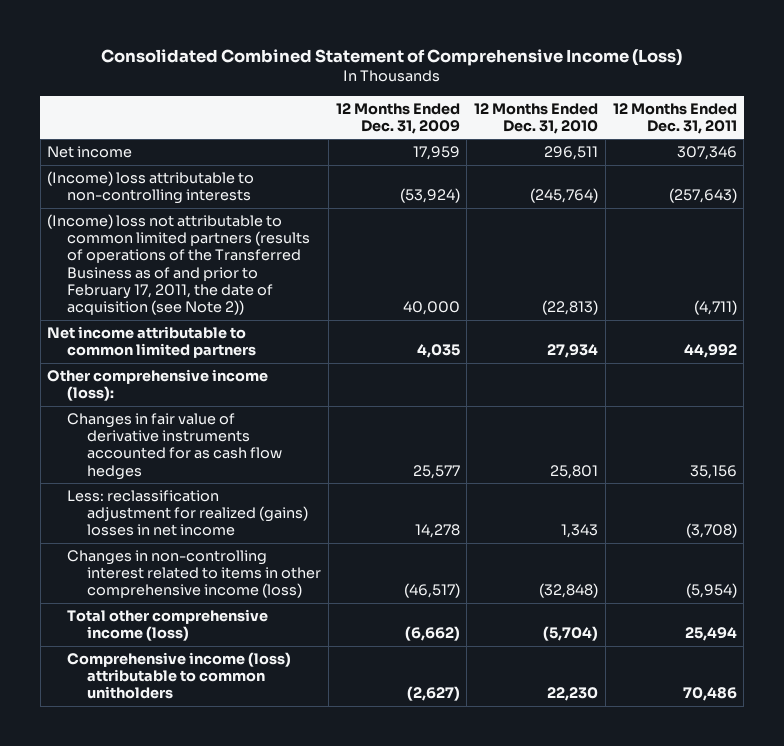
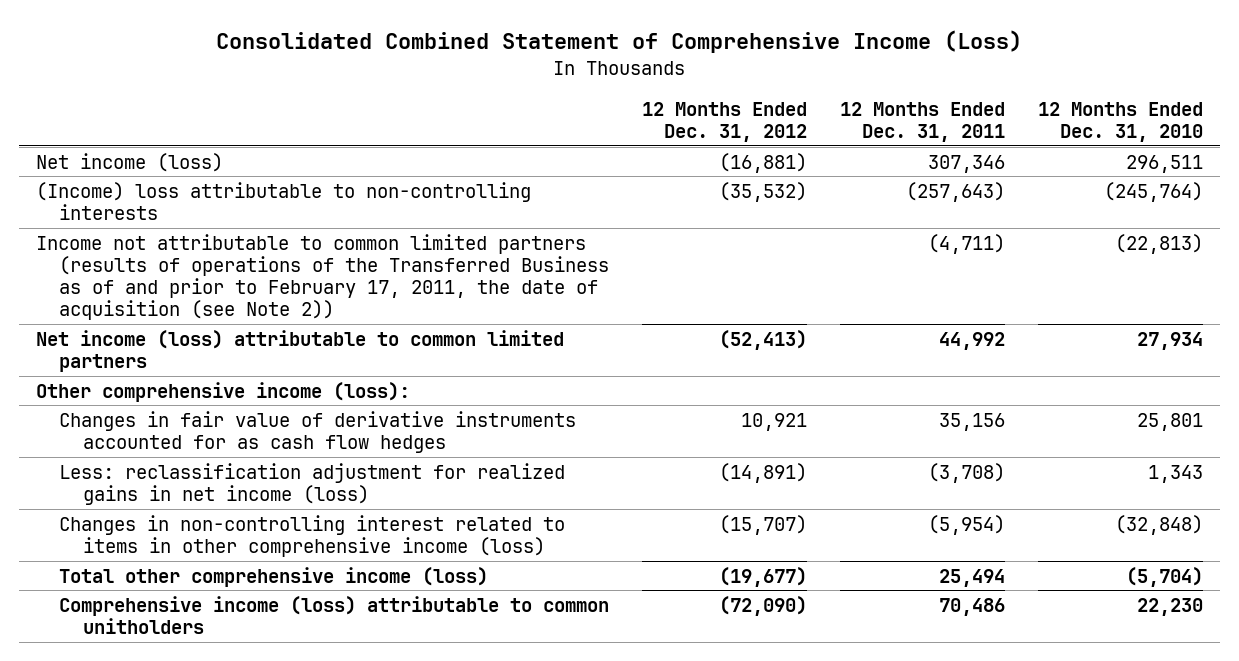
- | 12 Months Ended Dec. 31, 2009 | 12 Months Ended Dec. 31, 2010 | 12 Months Ended Dec. 31, 2011
+ | 12 Months Ended Dec. 31, 2012 | 12 Months Ended Dec. 31, 2011 | 12 Months Ended Dec. 31, 2010
- Net income | 17,959 | 296,511 | 307,346
+ Net income (loss) | (16,881) | 307,346 | 296,511
- (Income) loss not attributable to common limited partners (results of operations of the Transferred Business as of and prior to February 17, 2011, the date of acquisition (see Note 2)) | 40,000 | (22,813) | (4,711)
- Net income attributable to common limited partners | 4,035 | 27,934 | 44,992
+ Income not attributable to common limited partners (results of operations of the Transferred Business as of and prior to February 17, 2011, the date of acquisition (see Note 2)) | | (4,711) | (22,813)
+ Net income (loss) attributable to common limited partners | (52,413) | 44,992 | 27,934
- Less: reclassification adjustment for realized (gains) losses in net income | 14,278 | 1,343 | (3,708)
+ Less: reclassification adjustment for realized gains in net income (loss) | (14,891) | (3,708) | 1,343

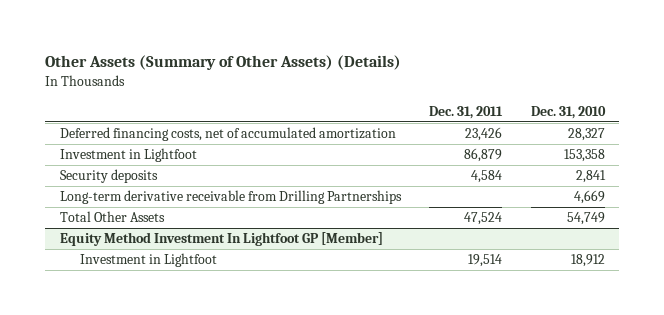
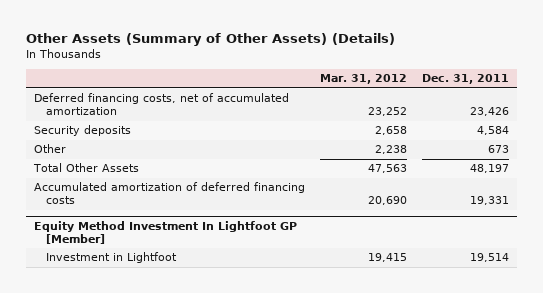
- | Dec. 31, 2011 | Dec. 31, 2010
+ | Mar. 31, 2012 | Dec. 31, 2011
- Investment in Lightfoot | 86,879 | 153,358
- Long-term derivative receivable from Drilling Partnerships | | 4,669
- Total Other Assets | 47,524 | 54,749
+ Other | 2,238 | 673
+ Total Other Assets | 47,563 | 48,197
+ Accumulated amortization of deferred financing costs | 20,690 | 19,331

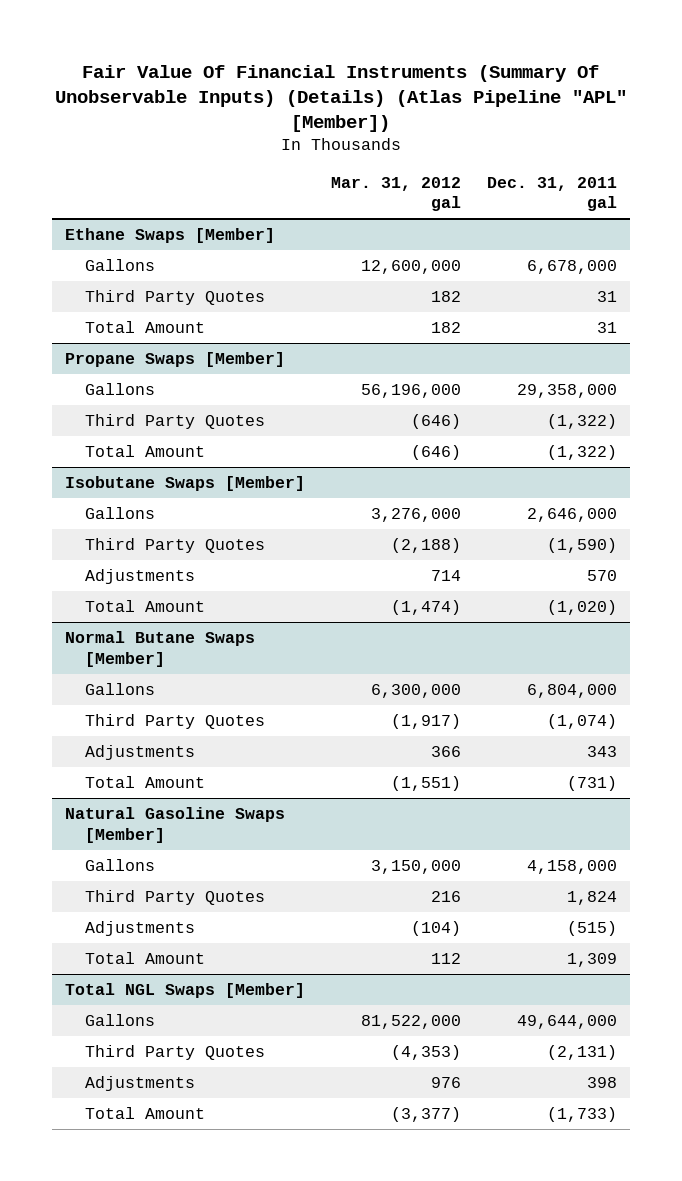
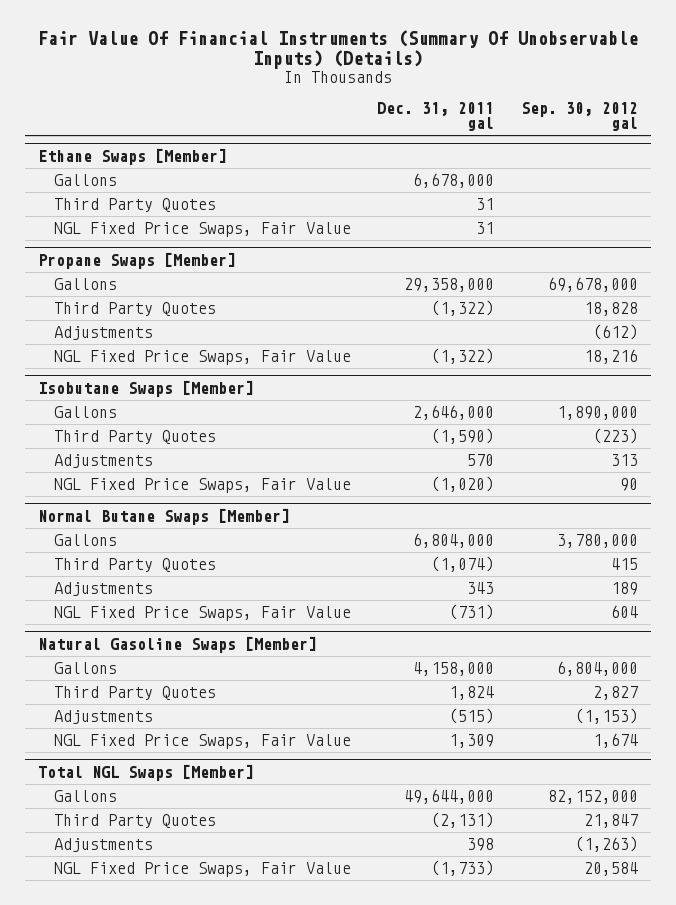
- Fair Value Of Financial Instruments (Summary Of Unobservable Inputs) (Details) (Atlas Pipeline "APL" [Member])
+ Fair Value Of Financial Instruments (Summary Of Unobservable Inputs) (Details)
- | Mar. 31, 2012 gal | Dec. 31, 2011 gal
+ | Dec. 31, 2011 gal | Sep. 30, 2012 gal
@ Ethane Swaps [Member]
- Total Amount | 182 | 31
+ NGL Fixed Price Swaps, Fair Value | 31 |
@ Propane Swaps [Member]
- Total Amount | (646) | (1,322)
+ Adjustments | | (612)
+ NGL Fixed Price Swaps, Fair Value | (1,322) | 18,216
@ Isobutane Swaps [Member]
- Total Amount | (1,474) | (1,020)
+ NGL Fixed Price Swaps, Fair Value | (1,020) | 90
@ Normal Butane Swaps [Member]
- Total Amount | (1,551) | (731)
+ NGL Fixed Price Swaps, Fair Value | (731) | 604
@ Natural Gasoline Swaps [Member]
- Total Amount | 112 | 1,309
+ NGL Fixed Price Swaps, Fair Value | 1,309 | 1,674
@ Total NGL Swaps [Member]
- Total Amount | (3,377) | (1,733)
+ NGL Fixed Price Swaps, Fair Value | (1,733) | 20,584

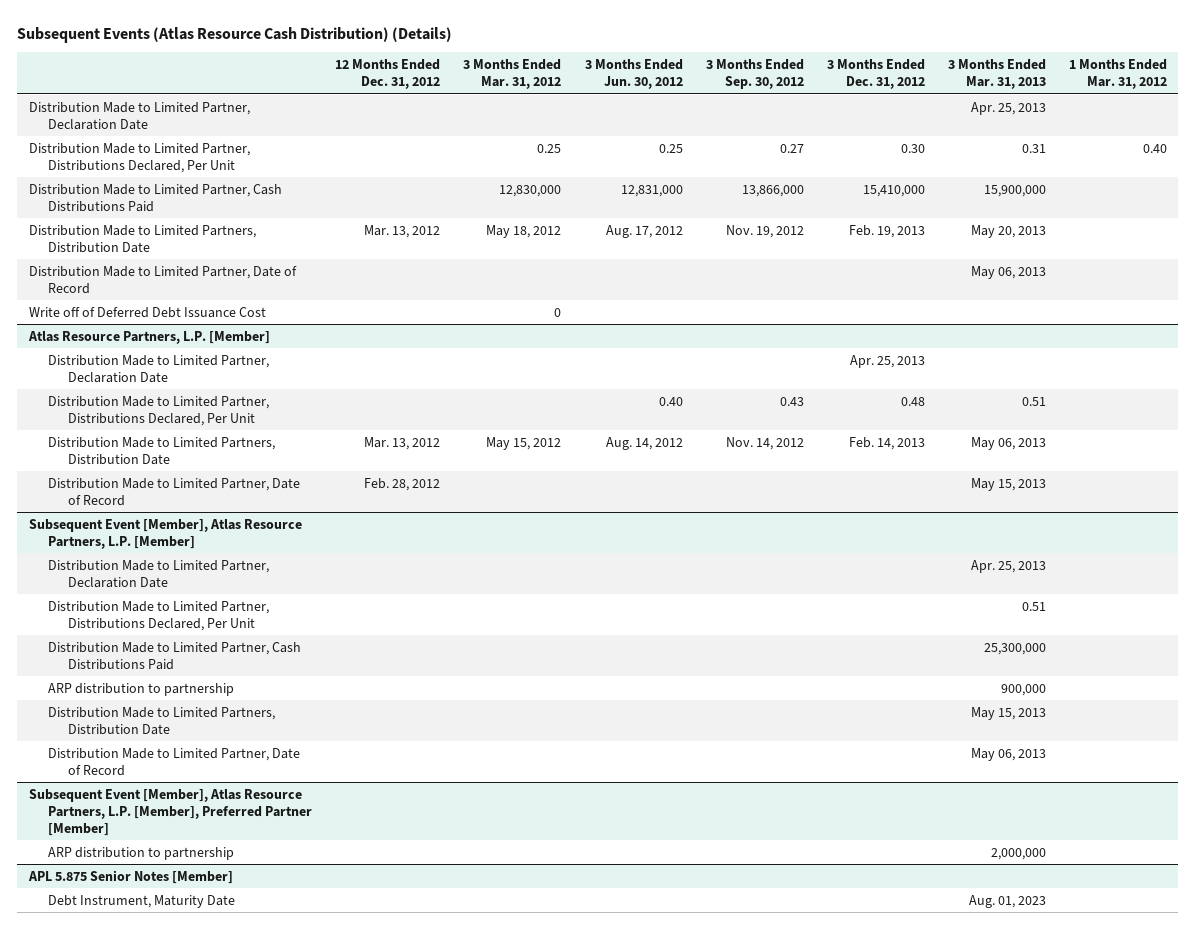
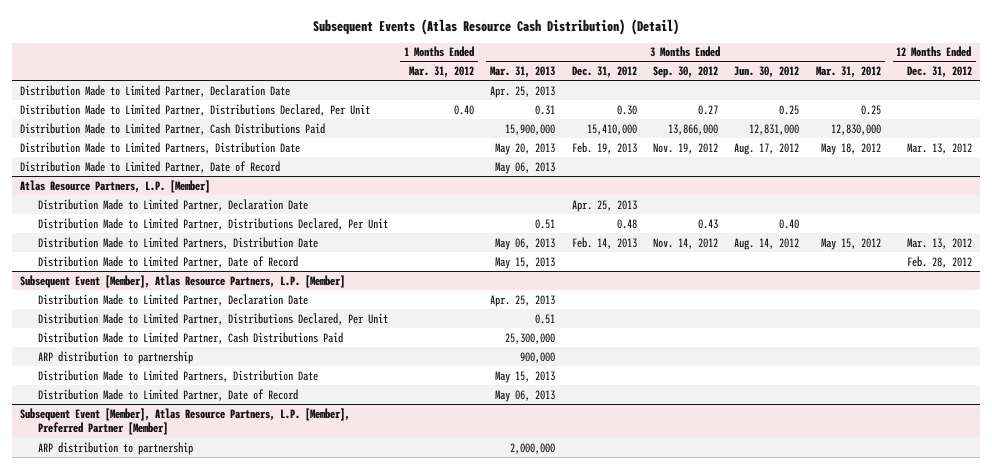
- Subsequent Events (Atlas Resource Cash Distribution) (Details)
+ Subsequent Events (Atlas Resource Cash Distribution) (Detail)
- | 12 Months Ended Dec. 31, 2012 | 3 Months Ended Mar. 31, 2012 | 3 Months Ended Jun. 30, 2012 | 3 Months Ended Sep. 30, 2012 | 3 Months Ended Dec. 31, 2012 | 3 Months Ended Mar. 31, 2013 | 1 Months Ended Mar. 31, 2012
+ | 1 Months Ended Mar. 31, 2012 | 3 Months Ended Mar. 31, 2013 | 3 Months Ended Dec. 31, 2012 | 3 Months Ended Sep. 30, 2012 | 3 Months Ended Jun. 30, 2012 | 3 Months Ended Mar. 31, 2012 | 12 Months Ended Dec. 31, 2012
- Write off of Deferred Debt Issuance Cost | | 0 | | | | |
- APL 5.875 Senior Notes [Member]
- Debt Instrument, Maturity Date | | | | | | Aug. 01, 2023 |

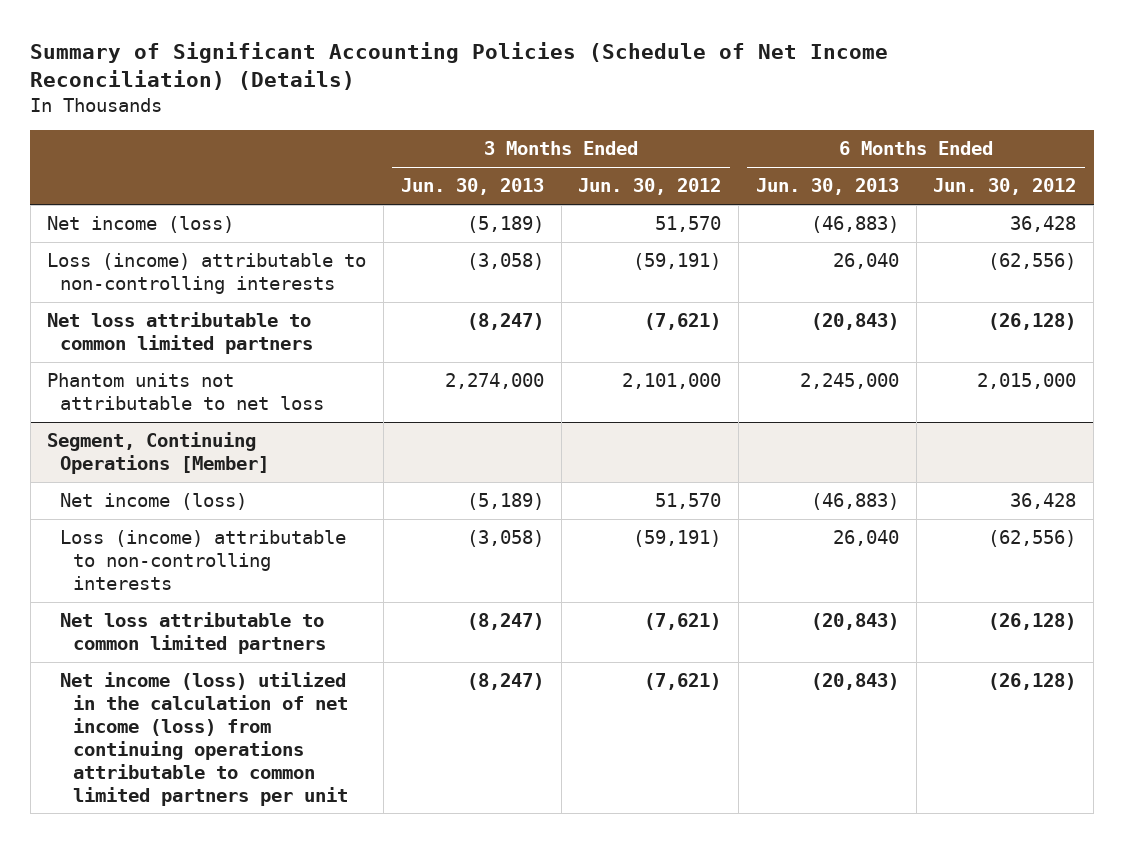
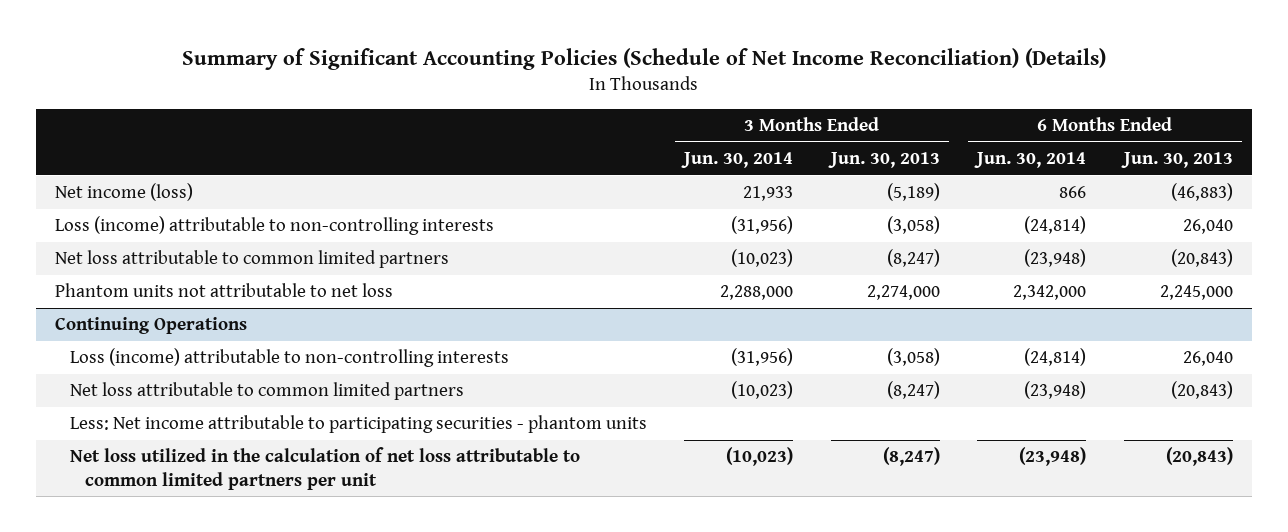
- | 3 Months Ended Jun. 30, 2013 | 3 Months Ended Jun. 30, 2012 | 6 Months Ended Jun. 30, 2013 | 6 Months Ended Jun. 30, 2012
+ | 3 Months Ended Jun. 30, 2014 | 3 Months Ended Jun. 30, 2013 | 6 Months Ended Jun. 30, 2014 | 6 Months Ended Jun. 30, 2013
- Segment, Continuing Operations [Member]
- Net income (loss) | (5,189) | 51,570 | (46,883) | 36,428
+ Continuing Operations
- Net income (loss) utilized in the calculation of net income (loss) from continuing operations attributable to common limited partners per unit | (8,247) | (7,621) | (20,843) | (26,128)
+ Less: Net income attributable to participating securities - phantom units
+ Net loss utilized in the calculation of net loss attributable to common limited partners per unit | (10,023) | (8,247) | (23,948) | (20,843)

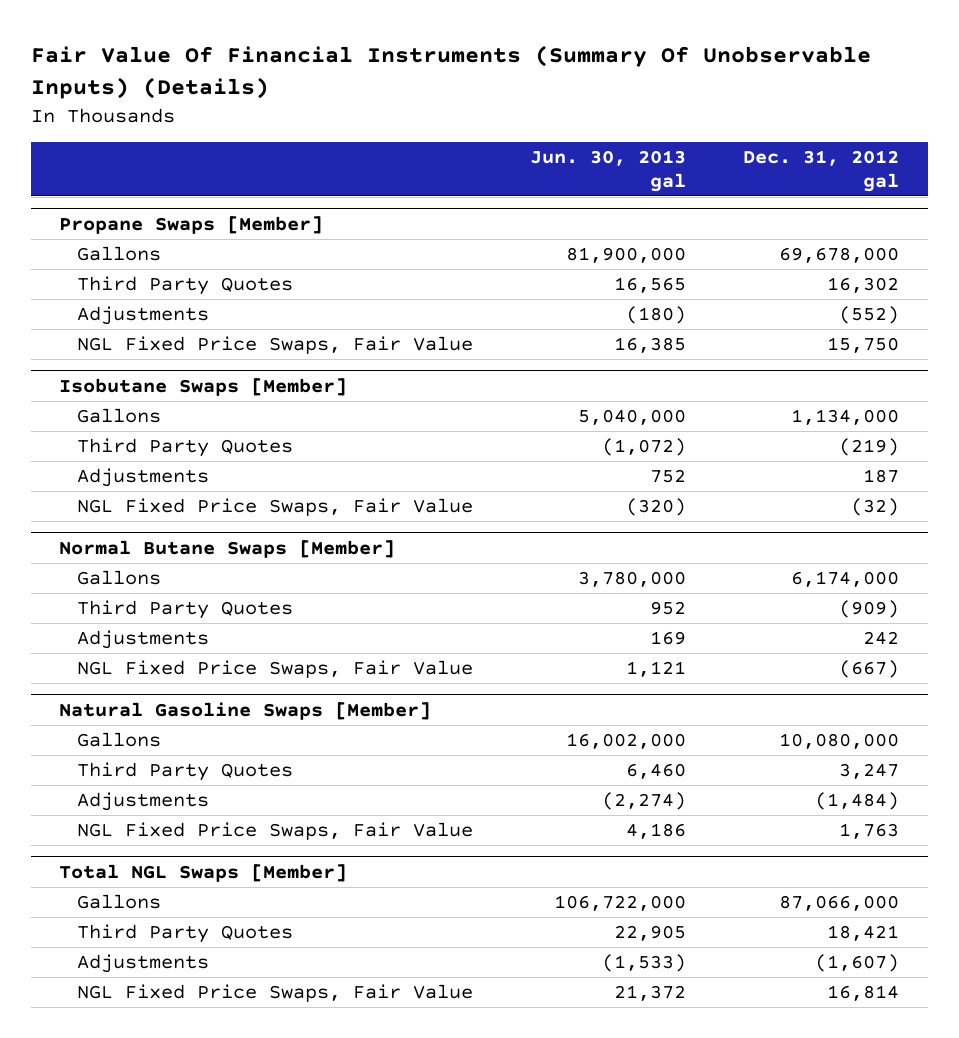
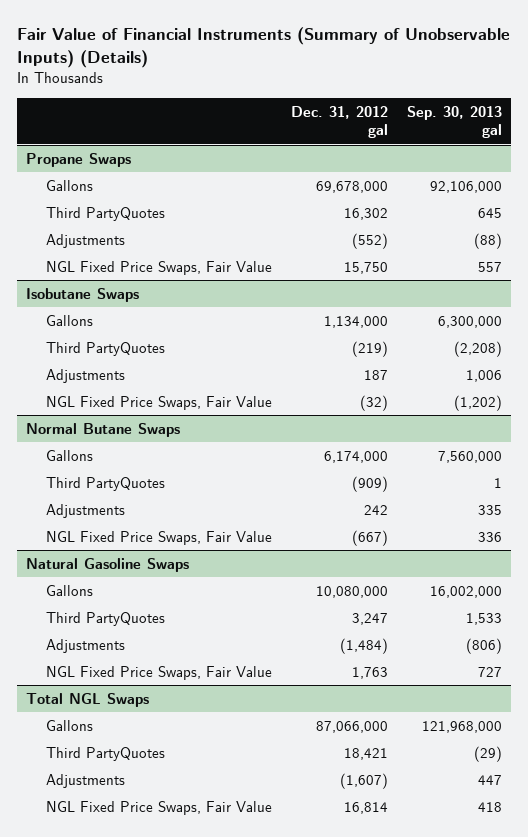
- Fair Value Of Financial Instruments (Summary Of Unobservable Inputs) (Details)
+ Fair Value of Financial Instruments (Summary of Unobservable Inputs) (Details)
- | Jun. 30, 2013 gal | Dec. 31, 2012 gal
+ | Dec. 31, 2012 gal | Sep. 30, 2013 gal
- Propane Swaps [Member]
+ Propane Swaps
- Third Party Quotes | 16,565 | 16,302
+ Third PartyQuotes | 16,302 | 645
- Isobutane Swaps [Member]
+ Isobutane Swaps
- Third Party Quotes | (1,072) | (219)
+ Third PartyQuotes | (219) | (2,208)
- Normal Butane Swaps [Member]
+ Normal Butane Swaps
- Third Party Quotes | 952 | (909)
+ Third PartyQuotes | (909) | 1
- Natural Gasoline Swaps [Member]
+ Natural Gasoline Swaps
- Third Party Quotes | 6,460 | 3,247
+ Third PartyQuotes | 3,247 | 1,533
- Total NGL Swaps [Member]
+ Total NGL Swaps
- Third Party Quotes | 22,905 | 18,421
+ Third PartyQuotes | 18,421 | (29)

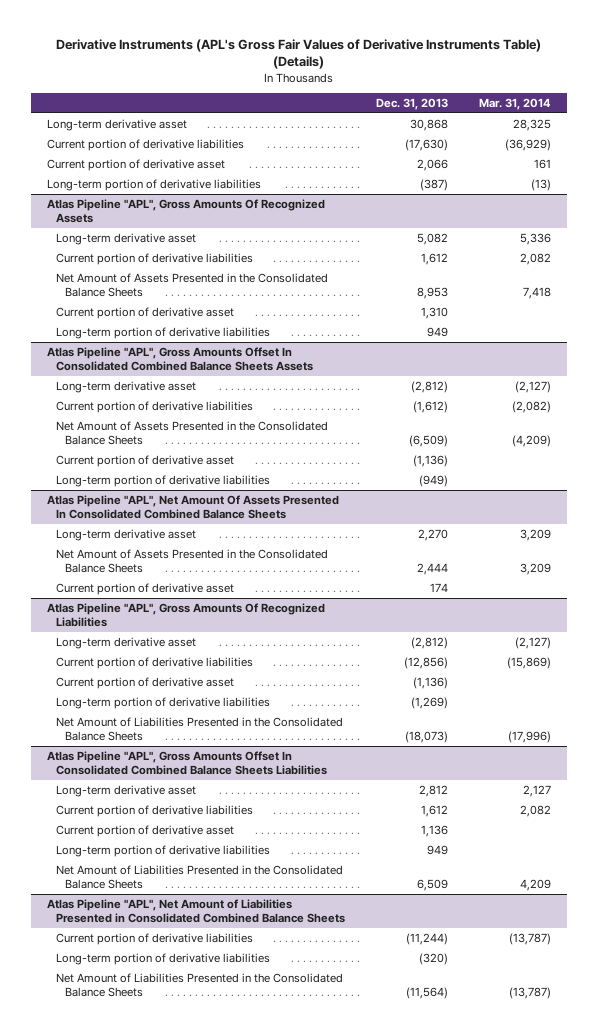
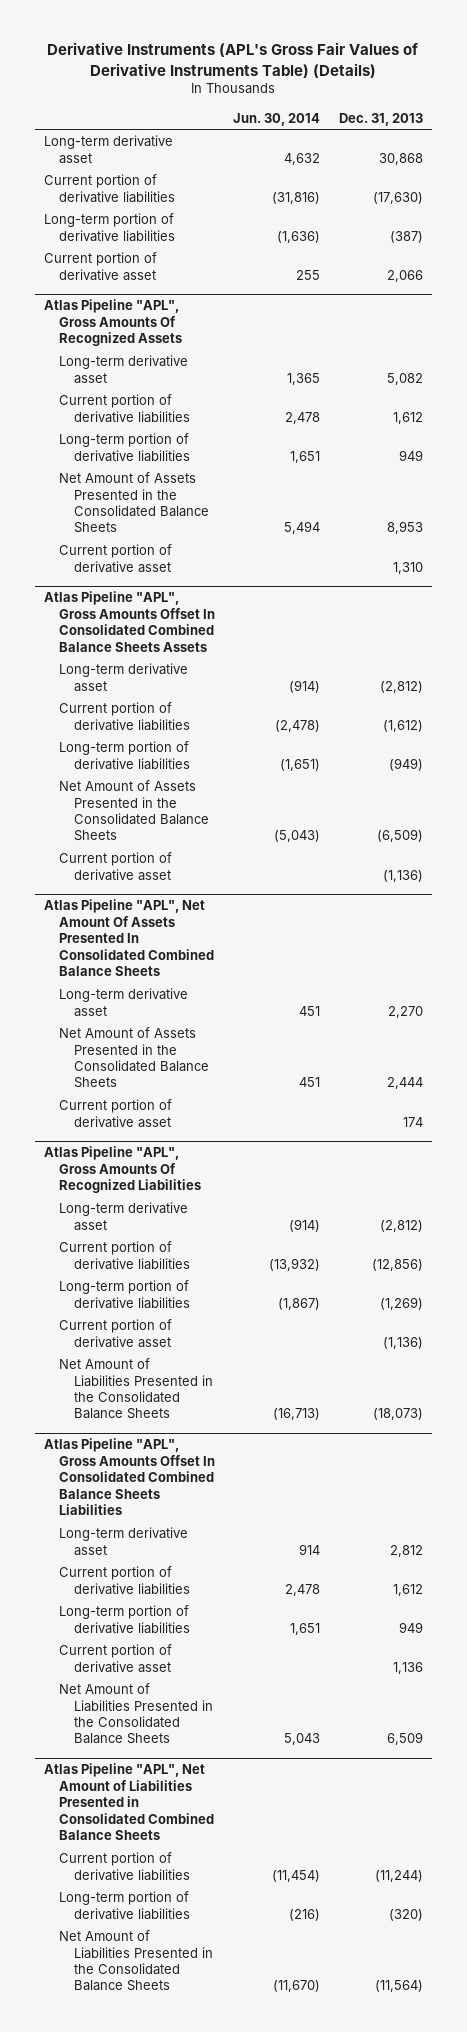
- | Dec. 31, 2013 | Mar. 31, 2014
+ | Jun. 30, 2014 | Dec. 31, 2013
moved down: Current portion of derivative asset | 255 | 2,066
@ Atlas Pipeline "APL", Gross Amounts Of Recognized Assets
moved up: Long-term portion of derivative liabilities | 1,651 | 949
@ Atlas Pipeline "APL", Gross Amounts Offset In Consolidated Combined Balance Sheets Assets
moved up: Long-term portion of derivative liabilities | (1,651) | (949)
@ Atlas Pipeline "APL", Gross Amounts Of Recognized Liabilities
moved down: Current portion of derivative asset | | (1,136)
@ Atlas Pipeline "APL", Gross Amounts Offset In Consolidated Combined Balance Sheets Liabilities
moved down: Current portion of derivative asset | | 1,136

